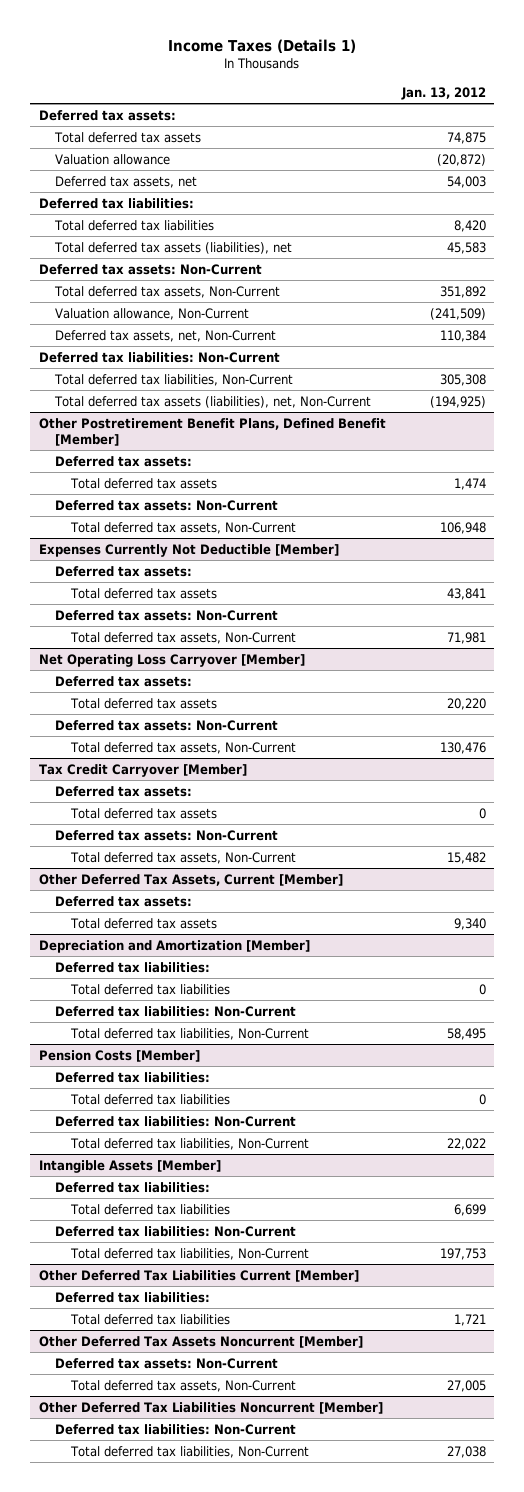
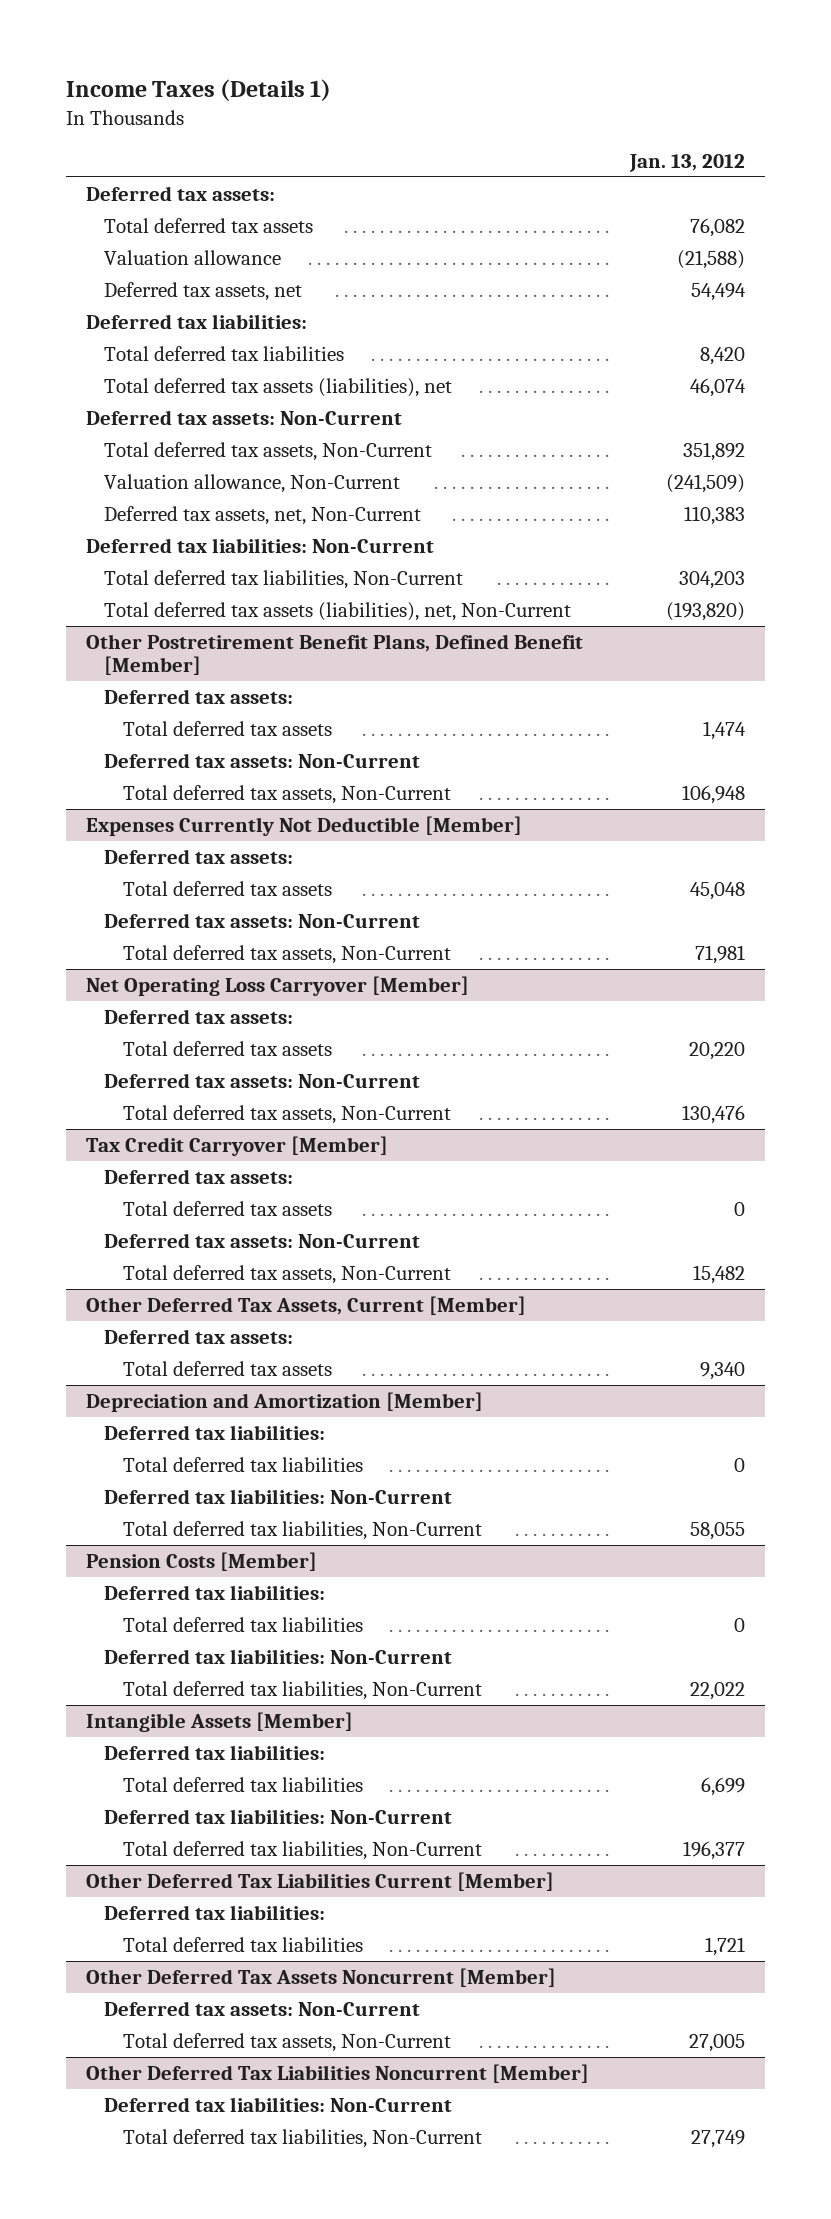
- Total deferred tax assets | 74,875
- Valuation allowance | (20,872)
- Deferred tax assets, net | 54,003
+ Total deferred tax assets | 76,082
+ Valuation allowance | (21,588)
+ Deferred tax assets, net | 54,494
- Total deferred tax assets (liabilities), net | 45,583
+ Total deferred tax assets (liabilities), net | 46,074
- Deferred tax assets, net, Non-Current | 110,384
+ Deferred tax assets, net, Non-Current | 110,383
- Total deferred tax liabilities, Non-Current | 305,308
- Total deferred tax assets (liabilities), net, Non-Current | (194,925)
+ Total deferred tax liabilities, Non-Current | 304,203
+ Total deferred tax assets (liabilities), net, Non-Current | (193,820)
@ Expenses Currently Not Deductible [Member]
- Total deferred tax assets | 43,841
+ Total deferred tax assets | 45,048
@ Depreciation and Amortization [Member]
- Total deferred tax liabilities, Non-Current | 58,495
+ Total deferred tax liabilities, Non-Current | 58,055
@ Intangible Assets [Member]
- Total deferred tax liabilities, Non-Current | 197,753
+ Total deferred tax liabilities, Non-Current | 196,377
@ Other Deferred Tax Liabilities Noncurrent [Member]
- Total deferred tax liabilities, Non-Current | 27,038
+ Total deferred tax liabilities, Non-Current | 27,749

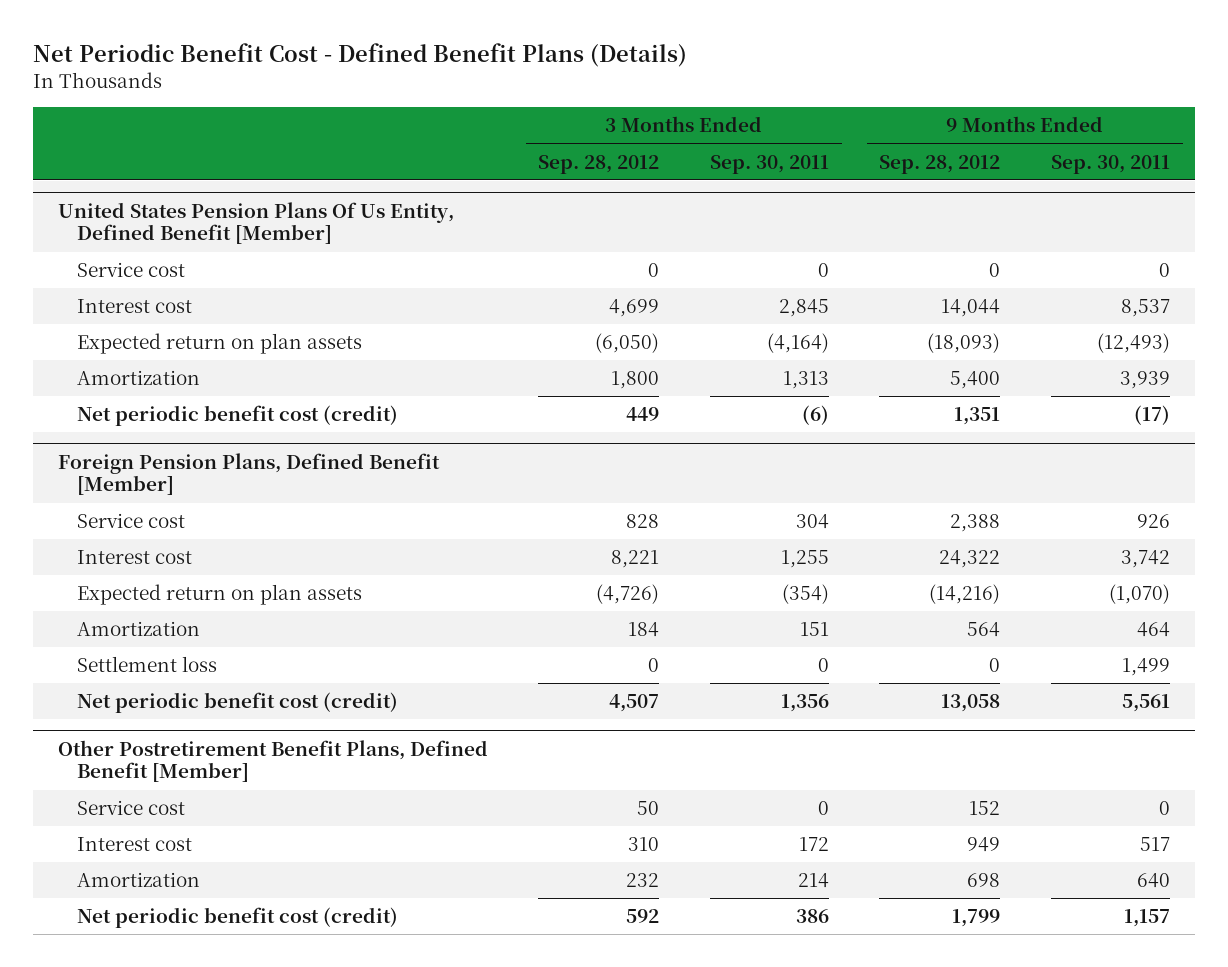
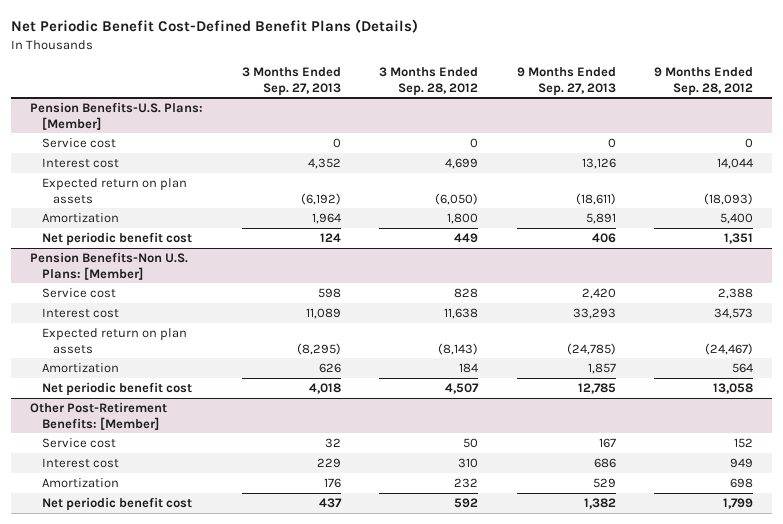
- Net Periodic Benefit Cost - Defined Benefit Plans (Details)
+ Net Periodic Benefit Cost-Defined Benefit Plans (Details)
- | 3 Months Ended Sep. 28, 2012 | 3 Months Ended Sep. 30, 2011 | 9 Months Ended Sep. 28, 2012 | 9 Months Ended Sep. 30, 2011
+ | 3 Months Ended Sep. 27, 2013 | 3 Months Ended Sep. 28, 2012 | 9 Months Ended Sep. 27, 2013 | 9 Months Ended Sep. 28, 2012
- United States Pension Plans Of Us Entity, Defined Benefit [Member]
+ Pension Benefits-U.S. Plans: [Member]
- Net periodic benefit cost (credit) | 449 | (6) | 1,351 | (17)
- Foreign Pension Plans, Defined Benefit [Member]
+ Net periodic benefit cost | 124 | 449 | 406 | 1,351
+ Pension Benefits-Non U.S. Plans: [Member]
- Interest cost | 8,221 | 1,255 | 24,322 | 3,742
- Expected return on plan assets | (4,726) | (354) | (14,216) | (1,070)
+ Interest cost | 11,089 | 11,638 | 33,293 | 34,573
+ Expected return on plan assets | (8,295) | (8,143) | (24,785) | (24,467)
- Settlement loss | 0 | 0 | 0 | 1,499
- Net periodic benefit cost (credit) | 4,507 | 1,356 | 13,058 | 5,561
- Other Postretirement Benefit Plans, Defined Benefit [Member]
+ Net periodic benefit cost | 4,018 | 4,507 | 12,785 | 13,058
+ Other Post-Retirement Benefits: [Member]
- Net periodic benefit cost (credit) | 592 | 386 | 1,799 | 1,157
+ Net periodic benefit cost | 437 | 592 | 1,382 | 1,799

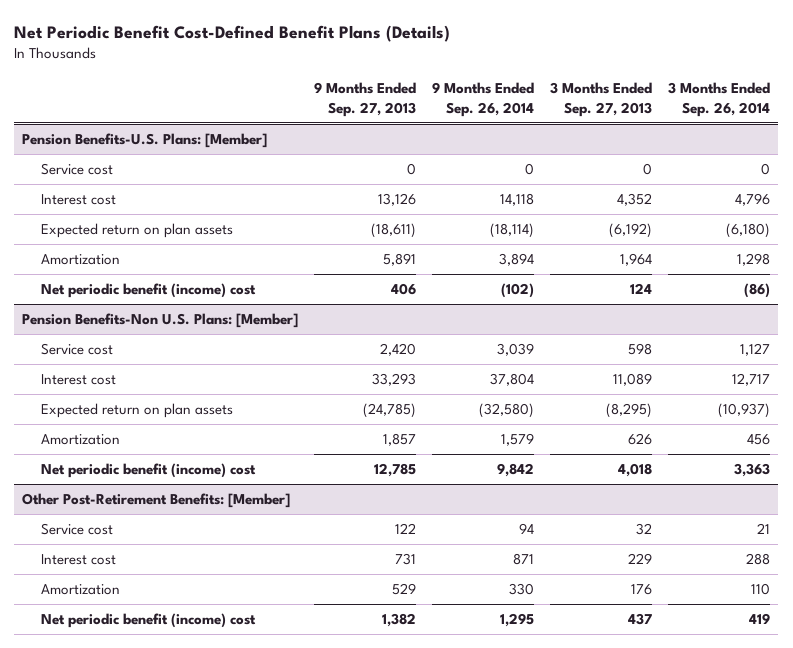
- | 3 Months Ended Sep. 27, 2013 | 3 Months Ended Sep. 28, 2012 | 9 Months Ended Sep. 27, 2013 | 9 Months Ended Sep. 28, 2012
+ | 9 Months Ended Sep. 27, 2013 | 9 Months Ended Sep. 26, 2014 | 3 Months Ended Sep. 27, 2013 | 3 Months Ended Sep. 26, 2014
@ Pension Benefits-U.S. Plans: [Member]
- Net periodic benefit cost | 124 | 449 | 406 | 1,351
+ Net periodic benefit (income) cost | 406 | (102) | 124 | (86)
@ Pension Benefits-Non U.S. Plans: [Member]
- Net periodic benefit cost | 4,018 | 4,507 | 12,785 | 13,058
+ Net periodic benefit (income) cost | 12,785 | 9,842 | 4,018 | 3,363
@ Other Post-Retirement Benefits: [Member]
- Service cost | 32 | 50 | 167 | 152
- Interest cost | 229 | 310 | 686 | 949
+ Service cost | 122 | 94 | 32 | 21
+ Interest cost | 731 | 871 | 229 | 288
- Net periodic benefit cost | 437 | 592 | 1,382 | 1,799
+ Net periodic benefit (income) cost | 1,382 | 1,295 | 437 | 419

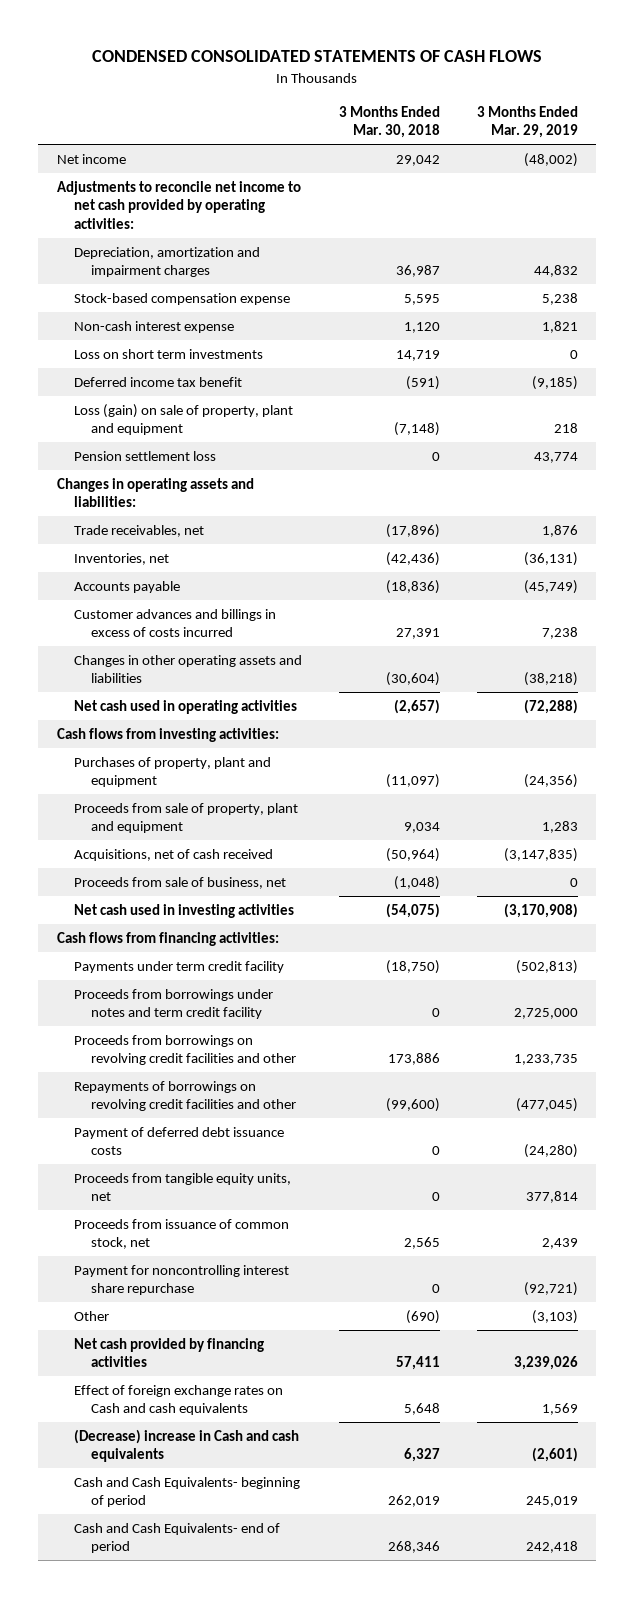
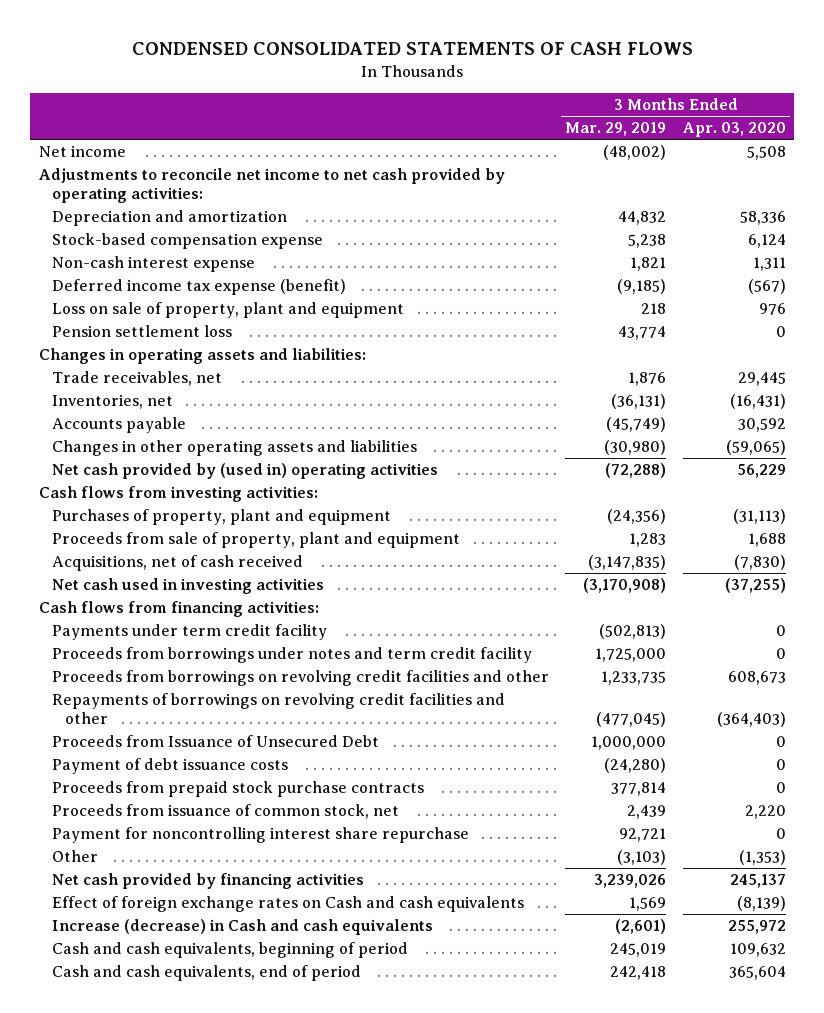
- | 3 Months Ended Mar. 30, 2018 | 3 Months Ended Mar. 29, 2019
+ | 3 Months Ended Mar. 29, 2019 | 3 Months Ended Apr. 03, 2020
- Depreciation, amortization and impairment charges | 36,987 | 44,832
+ Depreciation and amortization | 44,832 | 58,336
- Loss on short term investments | 14,719 | 0
- Deferred income tax benefit | (591) | (9,185)
- Loss (gain) on sale of property, plant and equipment | (7,148) | 218
+ Deferred income tax expense (benefit) | (9,185) | (567)
+ Loss on sale of property, plant and equipment | 218 | 976
- Customer advances and billings in excess of costs incurred | 27,391 | 7,238
- Changes in other operating assets and liabilities | (30,604) | (38,218)
- Net cash used in operating activities | (2,657) | (72,288)
+ Changes in other operating assets and liabilities | (30,980) | (59,065)
+ Net cash provided by (used in) operating activities | (72,288) | 56,229
- Proceeds from sale of business, net | (1,048) | 0
- Proceeds from borrowings under notes and term credit facility | 0 | 2,725,000
+ Proceeds from borrowings under notes and term credit facility | 1,725,000 | 0
- Payment of deferred debt issuance costs | 0 | (24,280)
- Proceeds from tangible equity units, net | 0 | 377,814
+ Proceeds from Issuance of Unsecured Debt | 1,000,000 | 0
+ Payment of debt issuance costs | (24,280) | 0
+ Proceeds from prepaid stock purchase contracts | 377,814 | 0
- Payment for noncontrolling interest share repurchase | 0 | (92,721)
+ Payment for noncontrolling interest share repurchase | 92,721 | 0
- (Decrease) increase in Cash and cash equivalents | 6,327 | (2,601)
- Cash and Cash Equivalents- beginning of period | 262,019 | 245,019
- Cash and Cash Equivalents- end of period | 268,346 | 242,418
+ Increase (decrease) in Cash and cash equivalents | (2,601) | 255,972
+ Cash and cash equivalents, beginning of period | 245,019 | 109,632
+ Cash and cash equivalents, end of period | 242,418 | 365,604

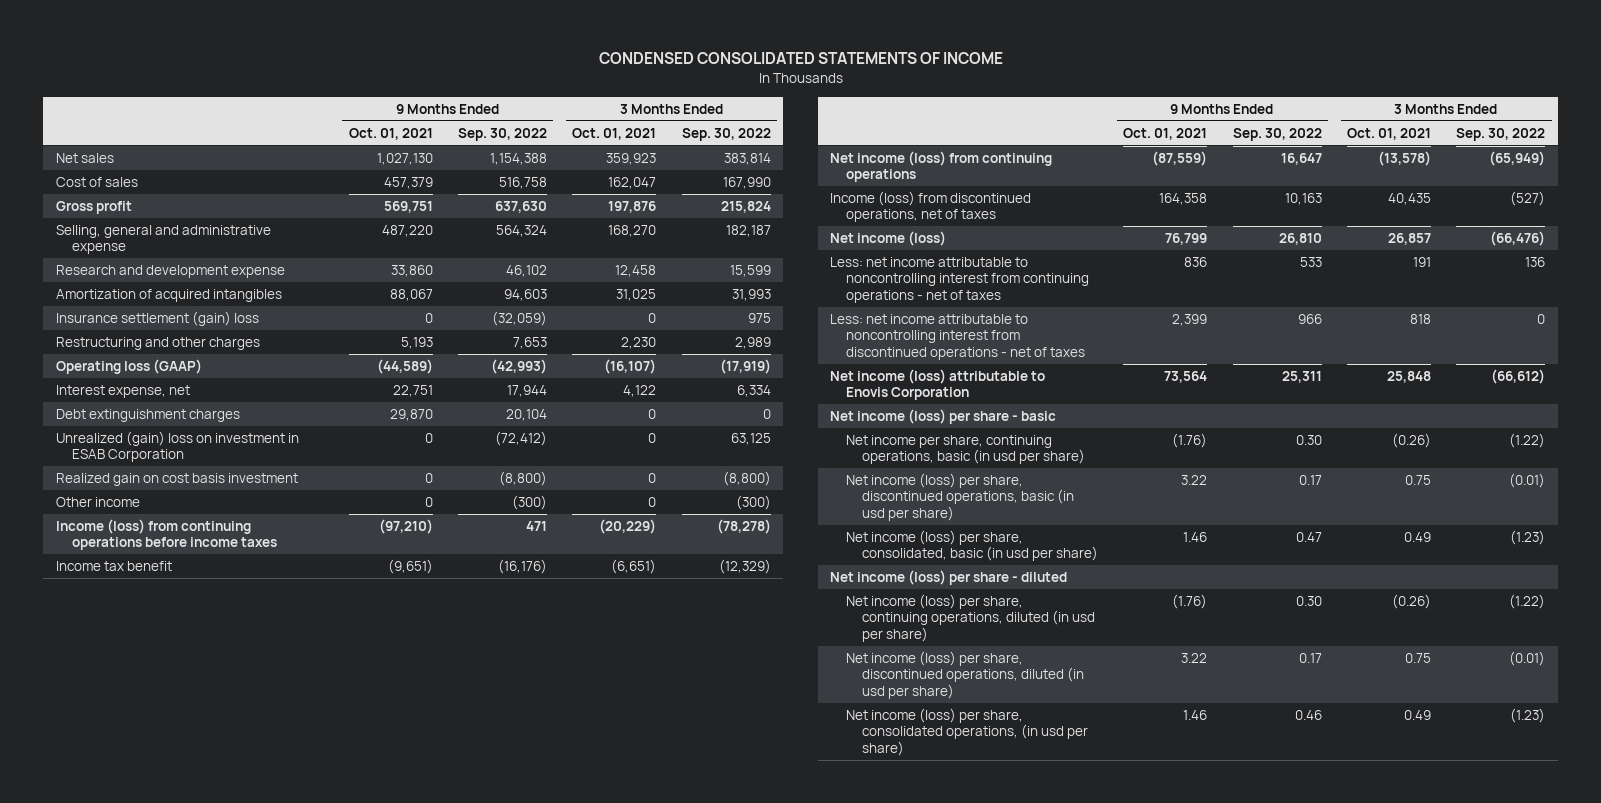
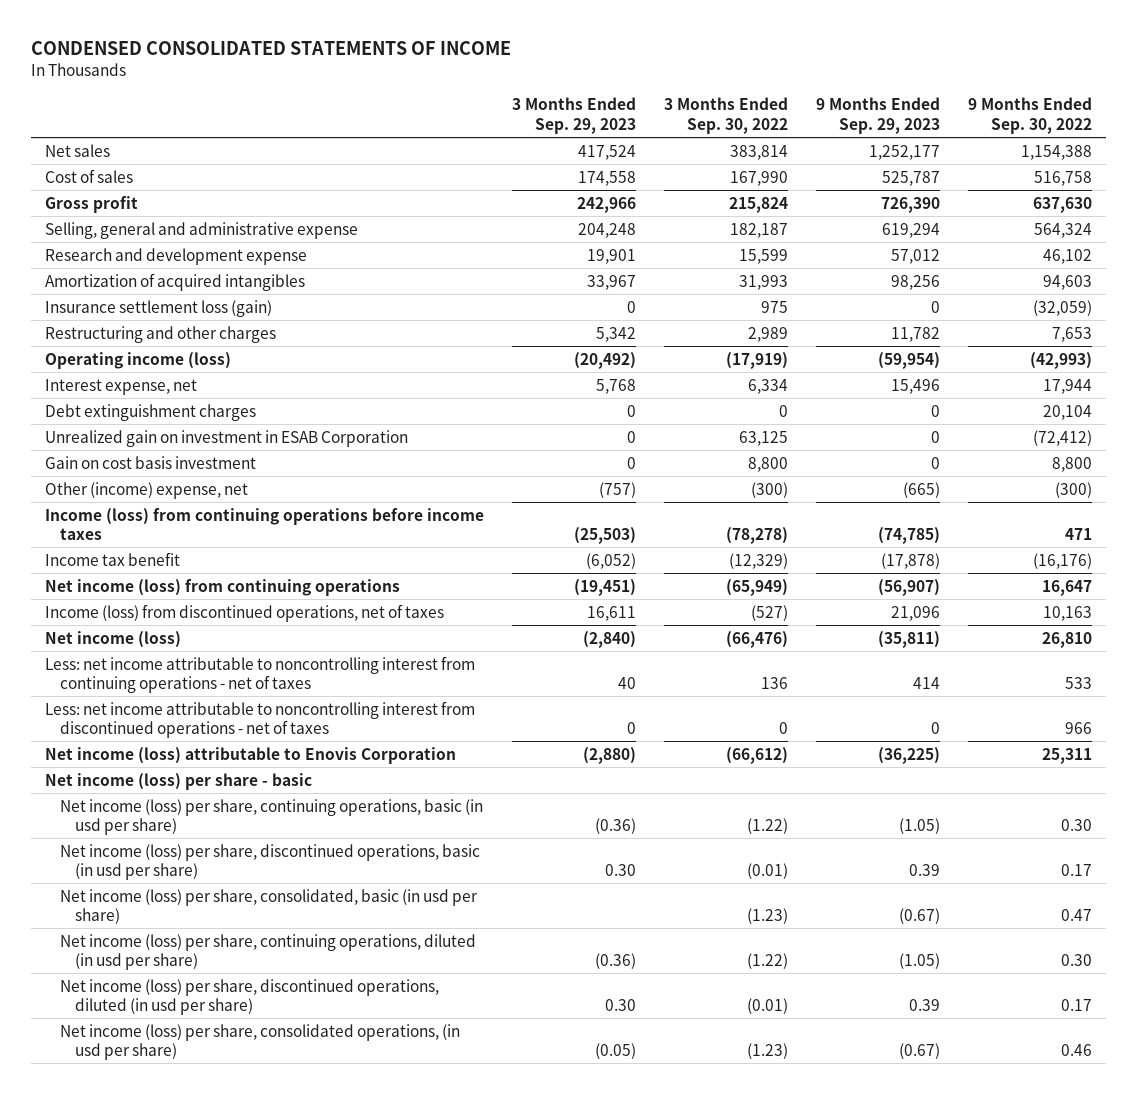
- | 9 Months Ended Oct. 01, 2021 | 9 Months Ended Sep. 30, 2022 | 3 Months Ended Oct. 01, 2021 | 3 Months Ended Sep. 30, 2022
+ | 3 Months Ended Sep. 29, 2023 | 3 Months Ended Sep. 30, 2022 | 9 Months Ended Sep. 29, 2023 | 9 Months Ended Sep. 30, 2022
- Insurance settlement (gain) loss | 0 | (32,059) | 0 | 975
+ Insurance settlement loss (gain) | 0 | 975 | 0 | (32,059)
- Operating loss (GAAP) | (44,589) | (42,993) | (16,107) | (17,919)
+ Operating income (loss) | (20,492) | (17,919) | (59,954) | (42,993)
- Unrealized (gain) loss on investment in ESAB Corporation | 0 | (72,412) | 0 | 63,125
- Realized gain on cost basis investment | 0 | (8,800) | 0 | (8,800)
- Other income | 0 | (300) | 0 | (300)
+ Unrealized gain on investment in ESAB Corporation | 0 | 63,125 | 0 | (72,412)
+ Gain on cost basis investment | 0 | 8,800 | 0 | 8,800
+ Other (income) expense, net | (757) | (300) | (665) | (300)
- Net income per share, continuing operations, basic (in usd per share) | (1.76) | 0.30 | (0.26) | (1.22)
+ Net income (loss) per share, continuing operations, basic (in usd per share) | (0.36) | (1.22) | (1.05) | 0.30
- Net income (loss) per share - diluted

